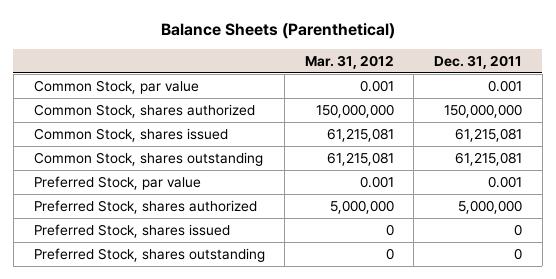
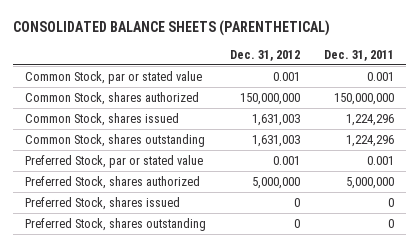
- Balance Sheets (Parenthetical)
+ CONSOLIDATED BALANCE SHEETS (PARENTHETICAL)
- | Mar. 31, 2012 | Dec. 31, 2011
+ | Dec. 31, 2012 | Dec. 31, 2011
- Common Stock, par value | 0.001 | 0.001
+ Common Stock, par or stated value | 0.001 | 0.001
- Common Stock, shares issued | 61,215,081 | 61,215,081
- Common Stock, shares outstanding | 61,215,081 | 61,215,081
- Preferred Stock, par value | 0.001 | 0.001
+ Common Stock, shares issued | 1,631,003 | 1,224,296
+ Common Stock, shares outstanding | 1,631,003 | 1,224,296
+ Preferred Stock, par or stated value | 0.001 | 0.001

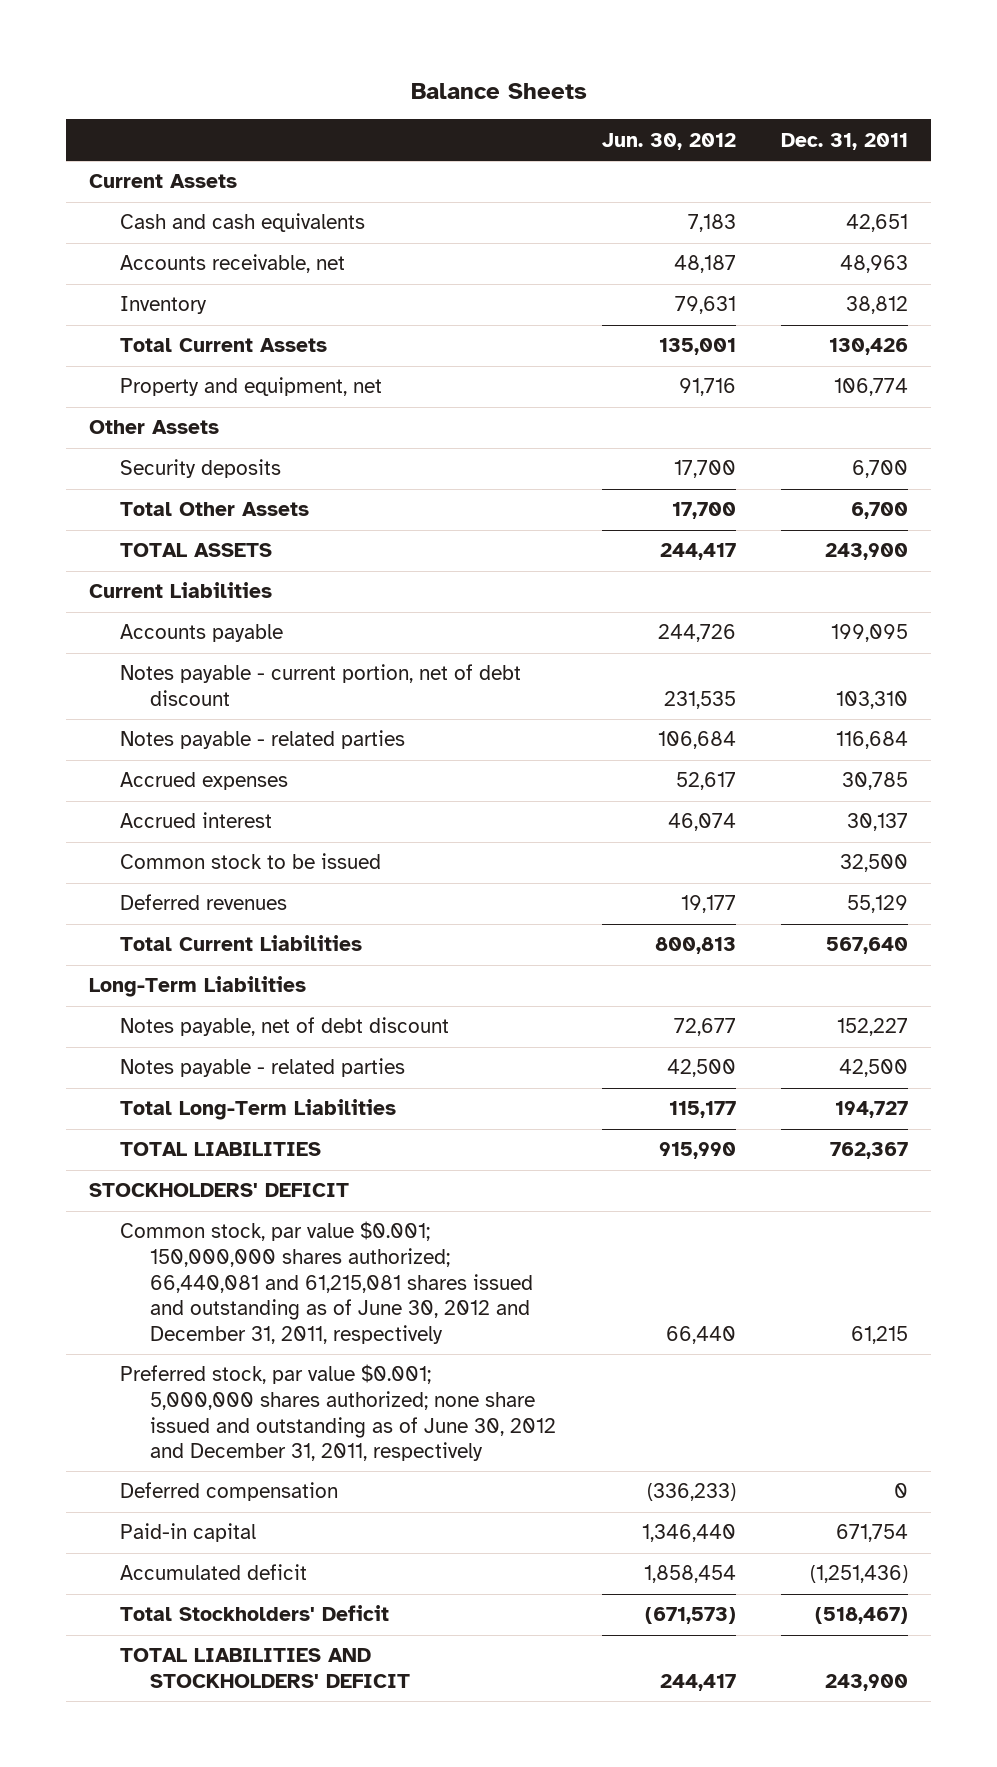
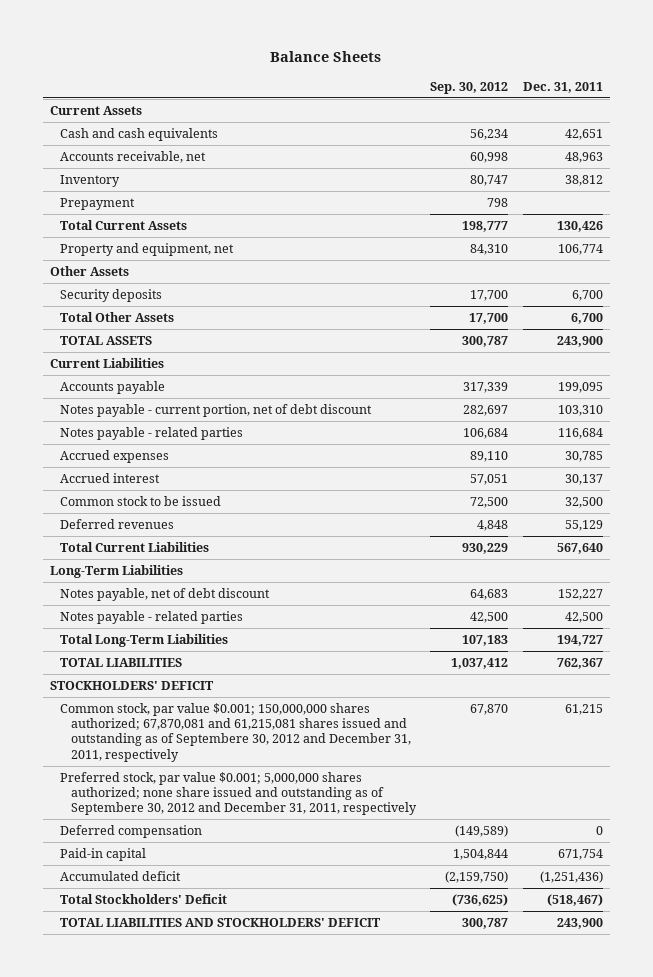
- | Jun. 30, 2012 | Dec. 31, 2011
+ | Sep. 30, 2012 | Dec. 31, 2011
+ Prepayment | 798 |
- Common stock, par value $0.001; 150,000,000 shares authorized; 66,440,081 and 61,215,081 shares issued and outstanding as of June 30, 2012 and December 31, 2011, respectively | 66,440 | 61,215
- Preferred stock, par value $0.001; 5,000,000 shares authorized; none share issued and outstanding as of June 30, 2012 and December 31, 2011, respectively
+ Common stock, par value $0.001; 150,000,000 shares authorized; 67,870,081 and 61,215,081 shares issued and outstanding as of Septembere 30, 2012 and December 31, 2011, respectively | 67,870 | 61,215
+ Preferred stock, par value $0.001; 5,000,000 shares authorized; none share issued and outstanding as of Septembere 30, 2012 and December 31, 2011, respectively

